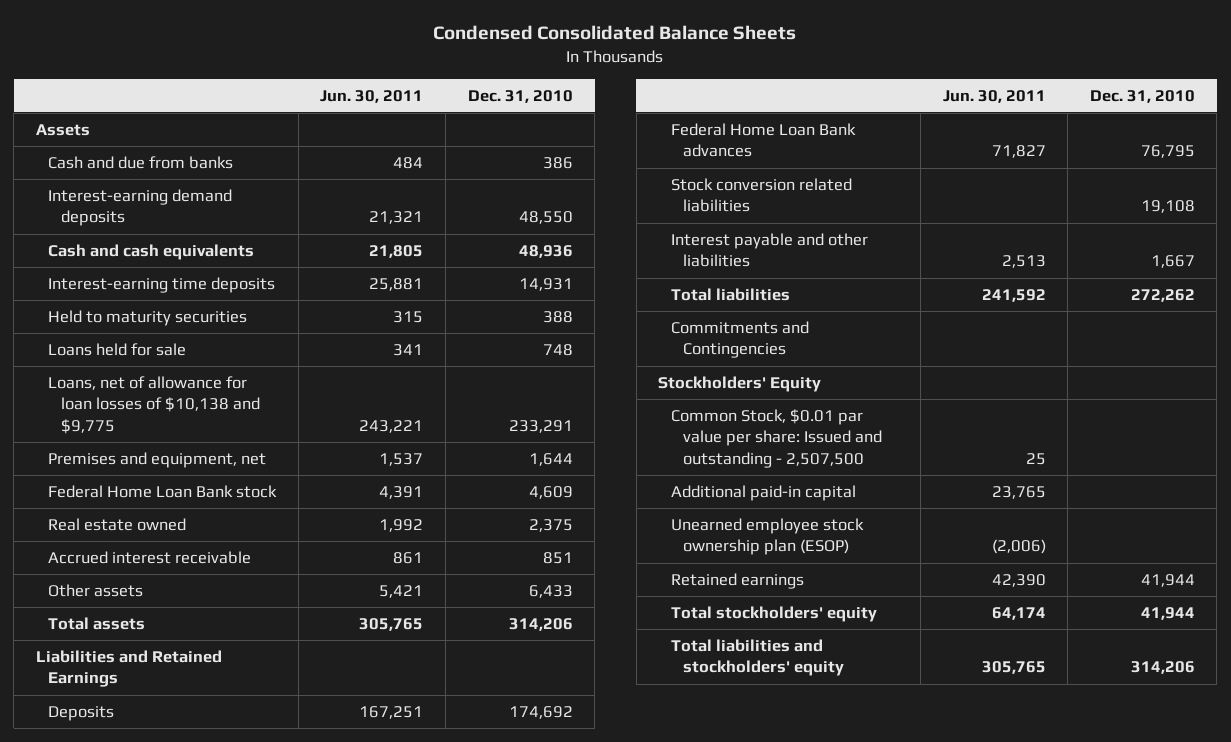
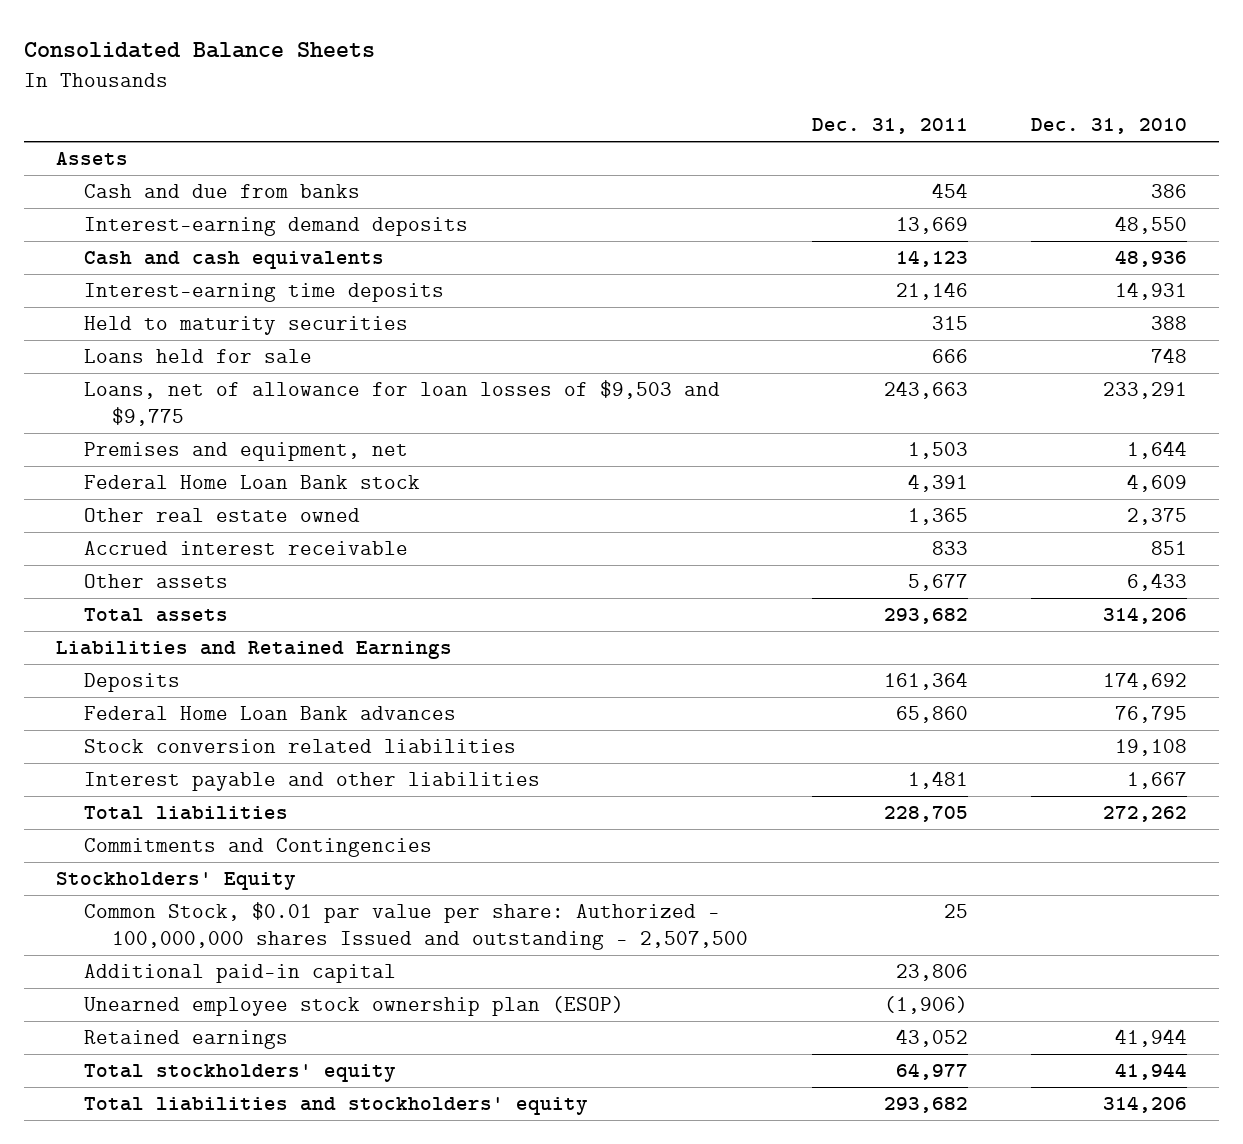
- Condensed Consolidated Balance Sheets
+ Consolidated Balance Sheets
- | Jun. 30, 2011 | Dec. 31, 2010
+ | Dec. 31, 2011 | Dec. 31, 2010
- Loans, net of allowance for loan losses of $10,138 and $9,775 | 243,221 | 233,291
+ Loans, net of allowance for loan losses of $9,503 and $9,775 | 243,663 | 233,291
- Real estate owned | 1,992 | 2,375
+ Other real estate owned | 1,365 | 2,375
- Common Stock, $0.01 par value per share: Issued and outstanding - 2,507,500 | 25 |
+ Common Stock, $0.01 par value per share: Authorized - 100,000,000 shares Issued and outstanding - 2,507,500 | 25 |

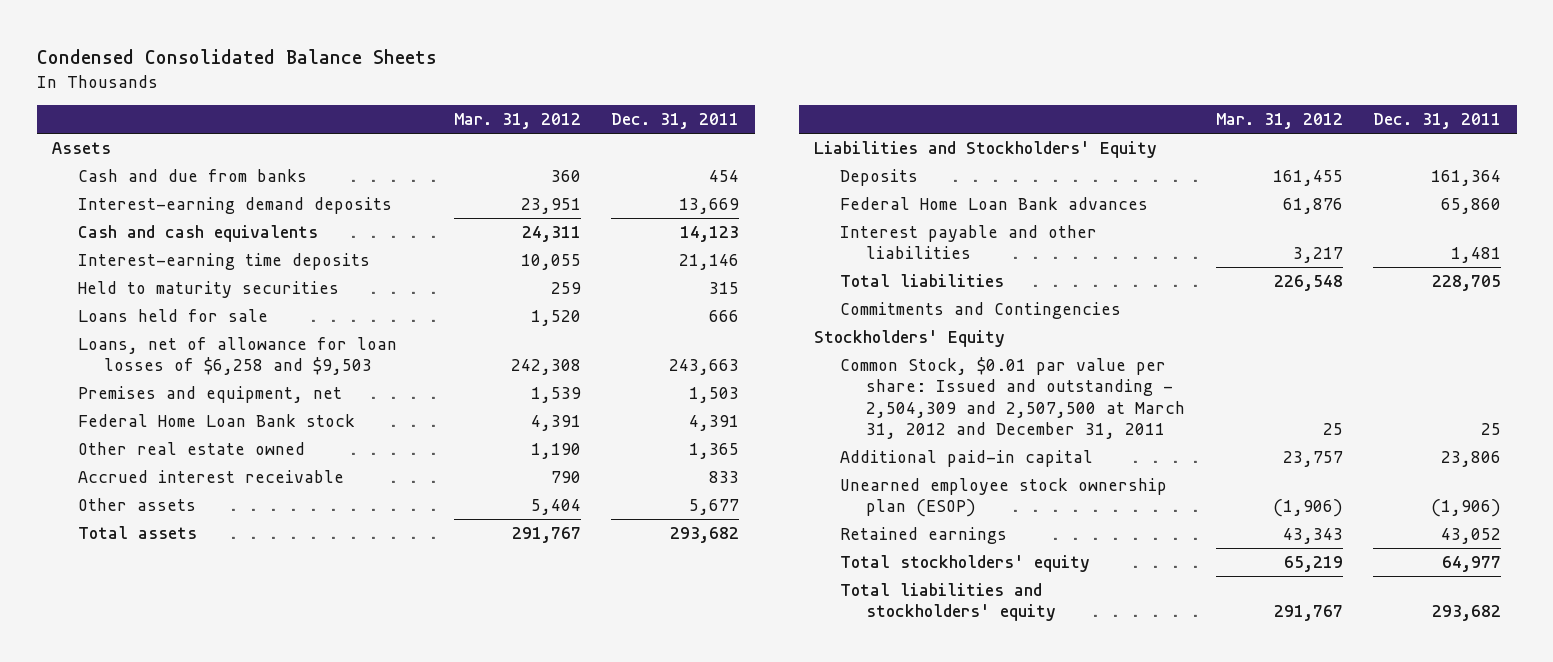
- Consolidated Balance Sheets
+ Condensed Consolidated Balance Sheets
- | Dec. 31, 2011 | Dec. 31, 2010
+ | Mar. 31, 2012 | Dec. 31, 2011
- Loans, net of allowance for loan losses of $9,503 and $9,775 | 243,663 | 233,291
+ Loans, net of allowance for loan losses of $6,258 and $9,503 | 242,308 | 243,663
- Liabilities and Retained Earnings
+ Liabilities and Stockholders' Equity
- Stock conversion related liabilities | | 19,108
- Common Stock, $0.01 par value per share: Authorized - 100,000,000 shares Issued and outstanding - 2,507,500 | 25 |
+ Common Stock, $0.01 par value per share: Issued and outstanding - 2,504,309 and 2,507,500 at March 31, 2012 and December 31, 2011 | 25 | 25

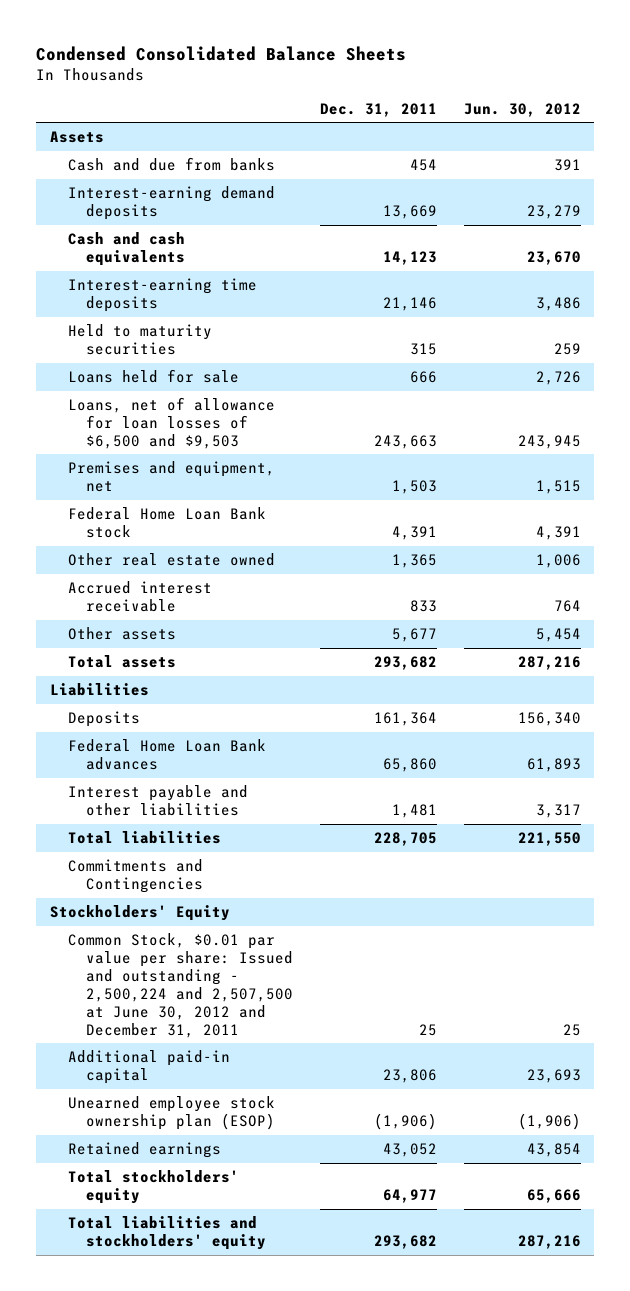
- | Mar. 31, 2012 | Dec. 31, 2011
+ | Dec. 31, 2011 | Jun. 30, 2012
- Loans, net of allowance for loan losses of $6,258 and $9,503 | 242,308 | 243,663
+ Loans, net of allowance for loan losses of $6,500 and $9,503 | 243,663 | 243,945
- Liabilities and Stockholders' Equity
+ Liabilities
- Common Stock, $0.01 par value per share: Issued and outstanding - 2,504,309 and 2,507,500 at March 31, 2012 and December 31, 2011 | 25 | 25
+ Common Stock, $0.01 par value per share: Issued and outstanding - 2,500,224 and 2,507,500 at June 30, 2012 and December 31, 2011 | 25 | 25

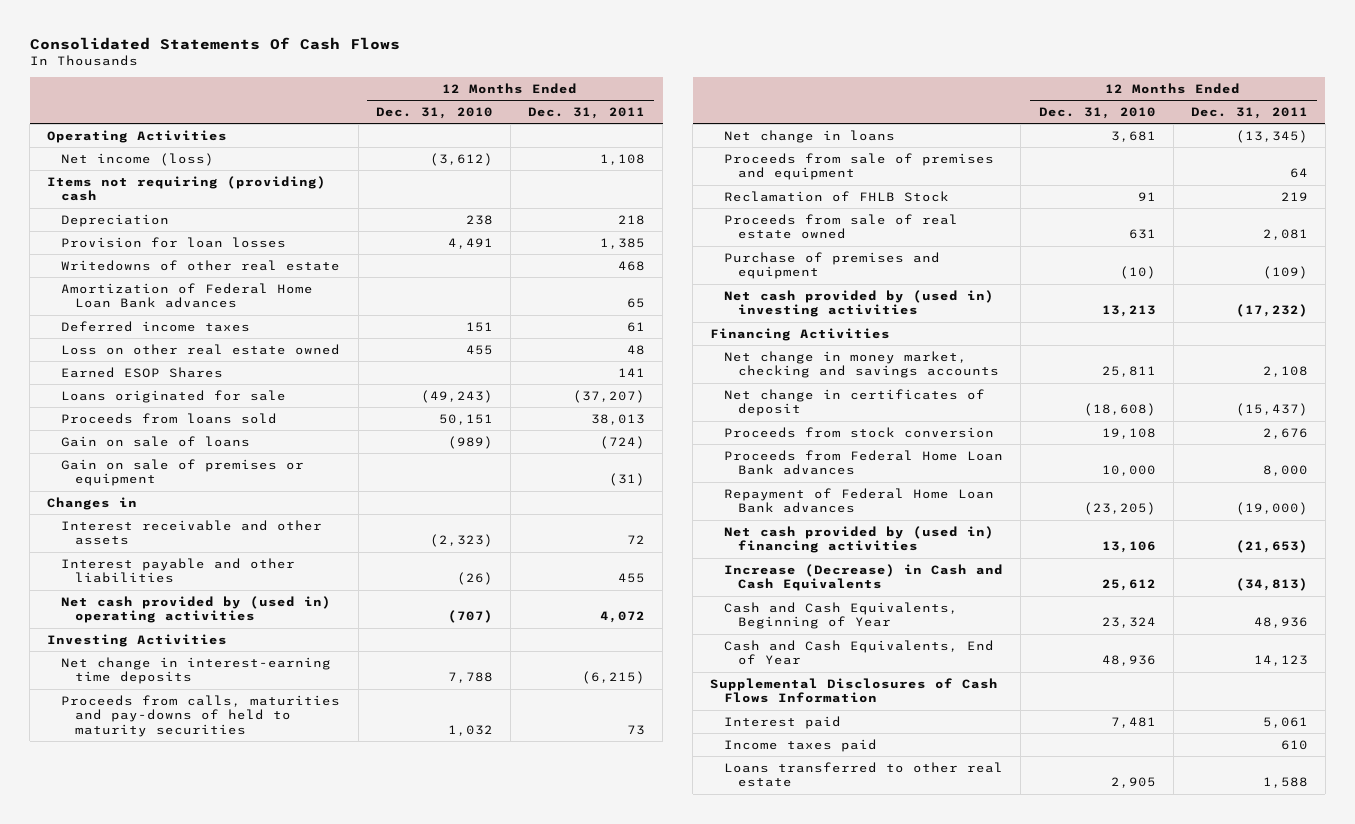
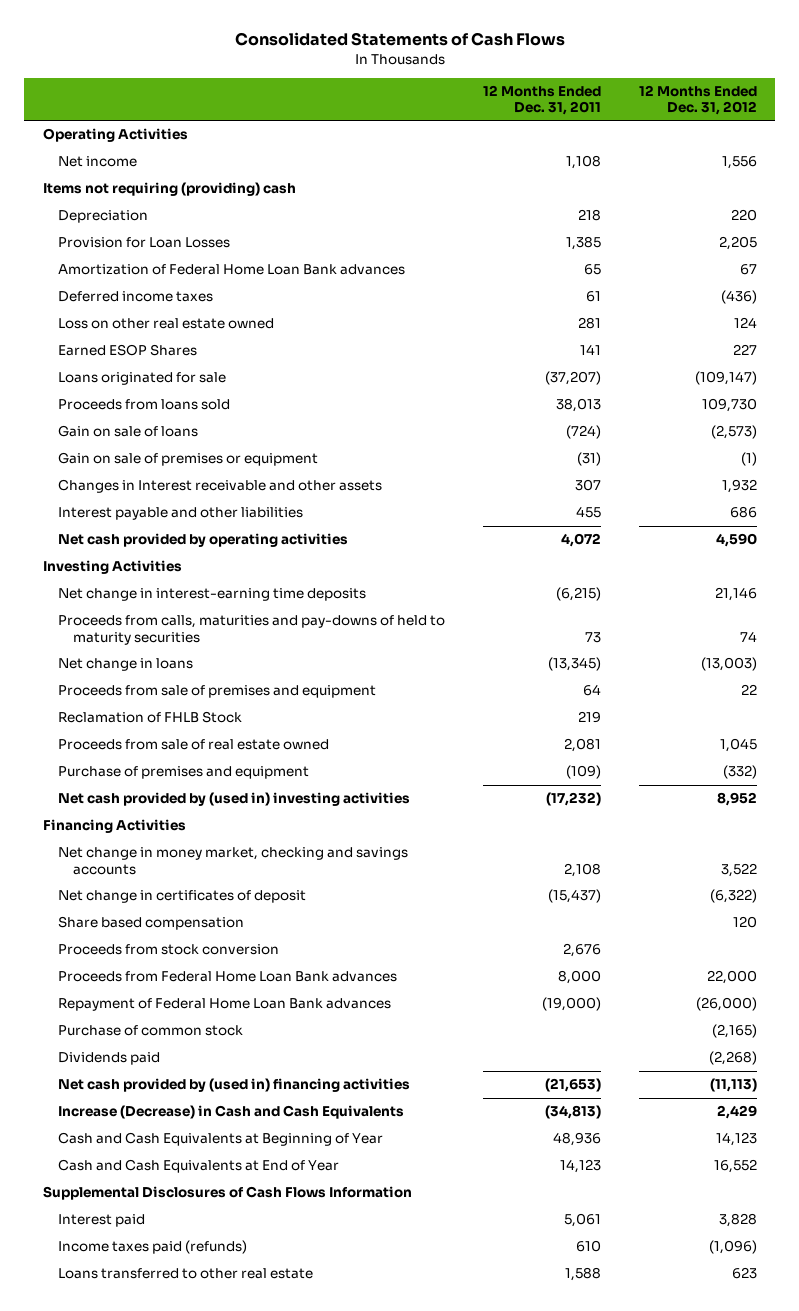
- Consolidated Statements Of Cash Flows
+ Consolidated Statements of Cash Flows
- | 12 Months Ended Dec. 31, 2010 | 12 Months Ended Dec. 31, 2011
+ | 12 Months Ended Dec. 31, 2011 | 12 Months Ended Dec. 31, 2012
- Net income (loss) | (3,612) | 1,108
+ Net income | 1,108 | 1,556
- Provision for loan losses | 4,491 | 1,385
- Writedowns of other real estate | | 468
+ Provision for Loan Losses | 1,385 | 2,205
- Loss on other real estate owned | 455 | 48
+ Loss on other real estate owned | 281 | 124
- Changes in
- Interest receivable and other assets | (2,323) | 72
+ Changes in Interest receivable and other assets | 307 | 1,932
- Net cash provided by (used in) operating activities | (707) | 4,072
+ Net cash provided by operating activities | 4,072 | 4,590
+ Share based compensation | | 120
+ Purchase of common stock | | (2,165)
+ Dividends paid | | (2,268)
- Cash and Cash Equivalents, Beginning of Year | 23,324 | 48,936
- Cash and Cash Equivalents, End of Year | 48,936 | 14,123
+ Cash and Cash Equivalents at Beginning of Year | 48,936 | 14,123
+ Cash and Cash Equivalents at End of Year | 14,123 | 16,552
- Income taxes paid | | 610
+ Income taxes paid (refunds) | 610 | (1,096)

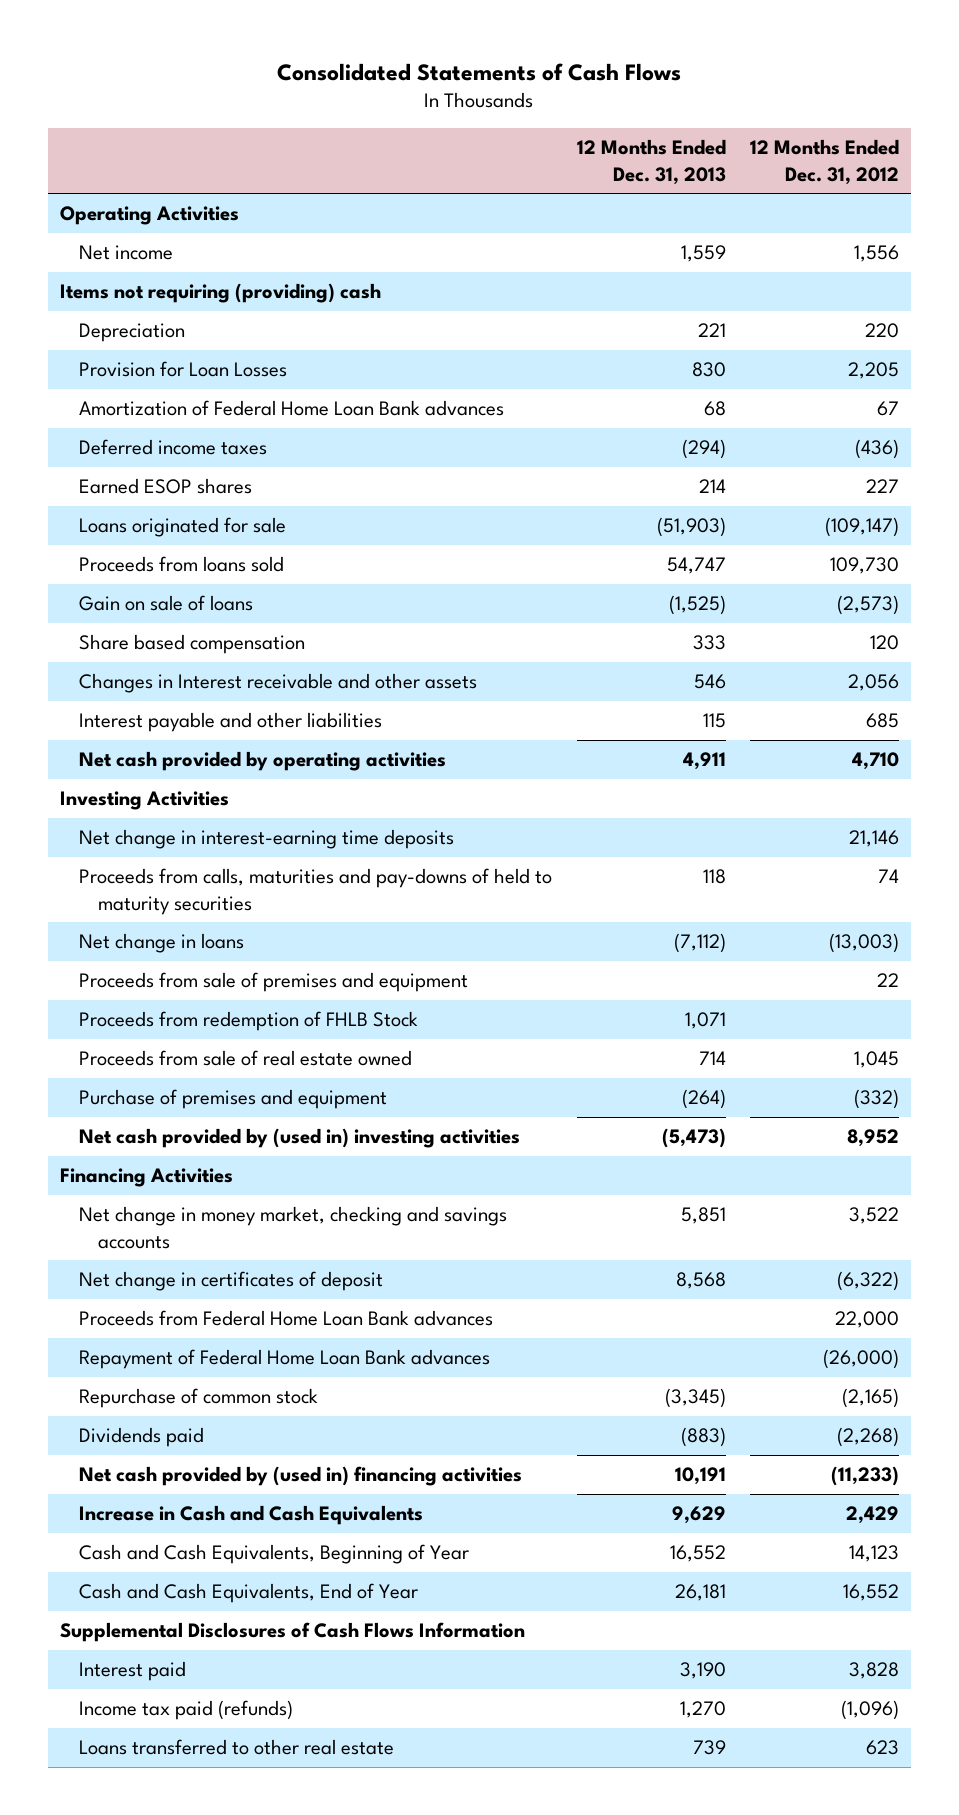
- | 12 Months Ended Dec. 31, 2011 | 12 Months Ended Dec. 31, 2012
+ | 12 Months Ended Dec. 31, 2013 | 12 Months Ended Dec. 31, 2012
- Loss on other real estate owned | 281 | 124
- Earned ESOP Shares | 141 | 227
+ Earned ESOP shares | 214 | 227
- Gain on sale of premises or equipment | (31) | (1)
- Changes in Interest receivable and other assets | 307 | 1,932
- Interest payable and other liabilities | 455 | 686
- Net cash provided by operating activities | 4,072 | 4,590
moved up: Share based compensation | 333 | 120
+ Changes in Interest receivable and other assets | 546 | 2,056
+ Interest payable and other liabilities | 115 | 685
+ Net cash provided by operating activities | 4,911 | 4,710
- Reclamation of FHLB Stock | 219 |
+ Proceeds from redemption of FHLB Stock | 1,071 |
- Proceeds from stock conversion | 2,676 |
- Purchase of common stock | | (2,165)
+ Repurchase of common stock | (3,345) | (2,165)
- Net cash provided by (used in) financing activities | (21,653) | (11,113)
- Increase (Decrease) in Cash and Cash Equivalents | (34,813) | 2,429
- Cash and Cash Equivalents at Beginning of Year | 48,936 | 14,123
- Cash and Cash Equivalents at End of Year | 14,123 | 16,552
+ Net cash provided by (used in) financing activities | 10,191 | (11,233)
+ Increase in Cash and Cash Equivalents | 9,629 | 2,429
+ Cash and Cash Equivalents, Beginning of Year | 16,552 | 14,123
+ Cash and Cash Equivalents, End of Year | 26,181 | 16,552
- Income taxes paid (refunds) | 610 | (1,096)
+ Income tax paid (refunds) | 1,270 | (1,096)

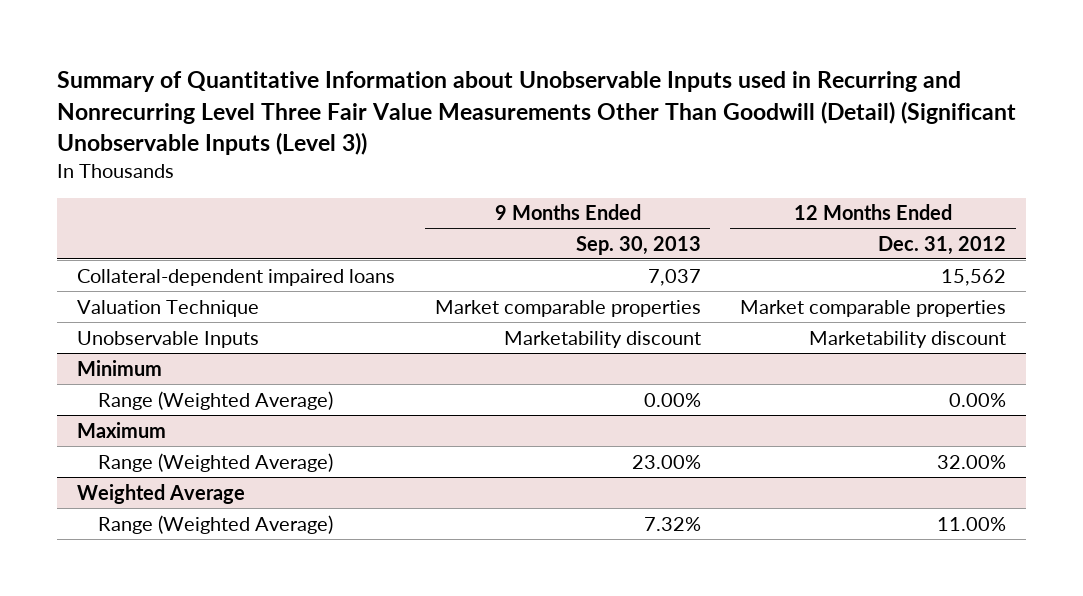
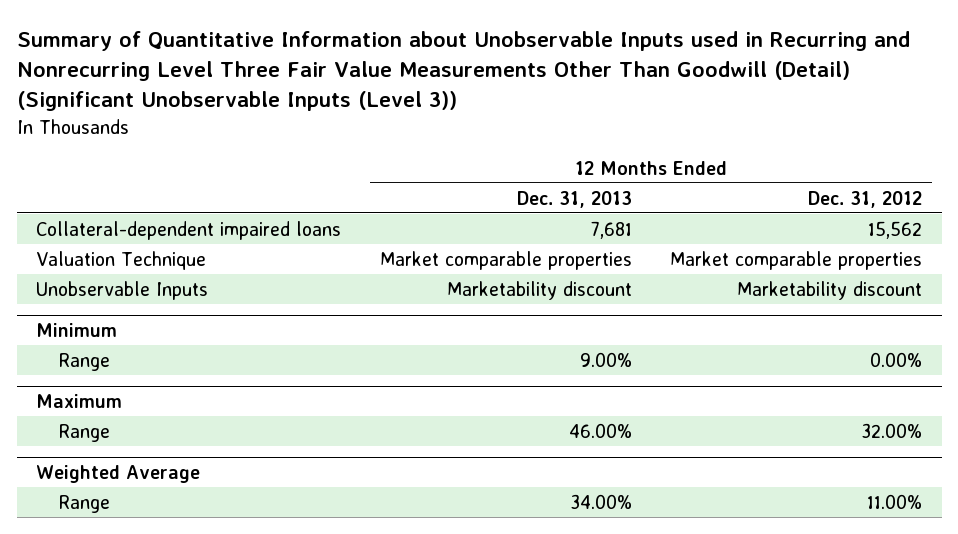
- | 9 Months Ended Sep. 30, 2013 | 12 Months Ended Dec. 31, 2012
+ | 12 Months Ended Dec. 31, 2013 | 12 Months Ended Dec. 31, 2012
@ Minimum
- Range (Weighted Average) | 0.00% | 0.00%
+ Range | 9.00% | 0.00%
@ Maximum
- Range (Weighted Average) | 23.00% | 32.00%
+ Range | 46.00% | 32.00%
@ Weighted Average
- Range (Weighted Average) | 7.32% | 11.00%
+ Range | 34.00% | 11.00%

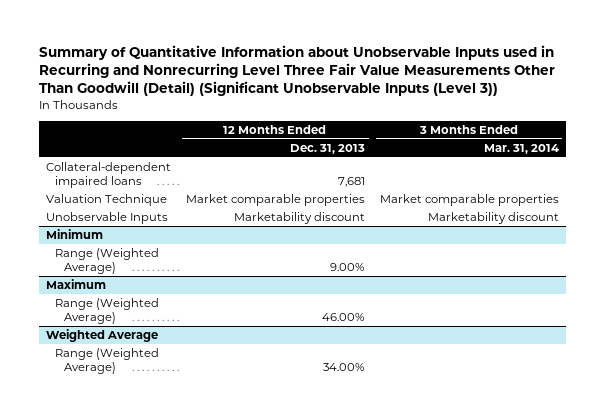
- | 12 Months Ended Dec. 31, 2013 | 12 Months Ended Dec. 31, 2012
+ | 12 Months Ended Dec. 31, 2013 | 3 Months Ended Mar. 31, 2014
@ Minimum
- Range | 9.00% | 0.00%
+ Range (Weighted Average) | 9.00% |
@ Maximum
- Range | 46.00% | 32.00%
+ Range (Weighted Average) | 46.00% |
@ Weighted Average
- Range | 34.00% | 11.00%
+ Range (Weighted Average) | 34.00% |

